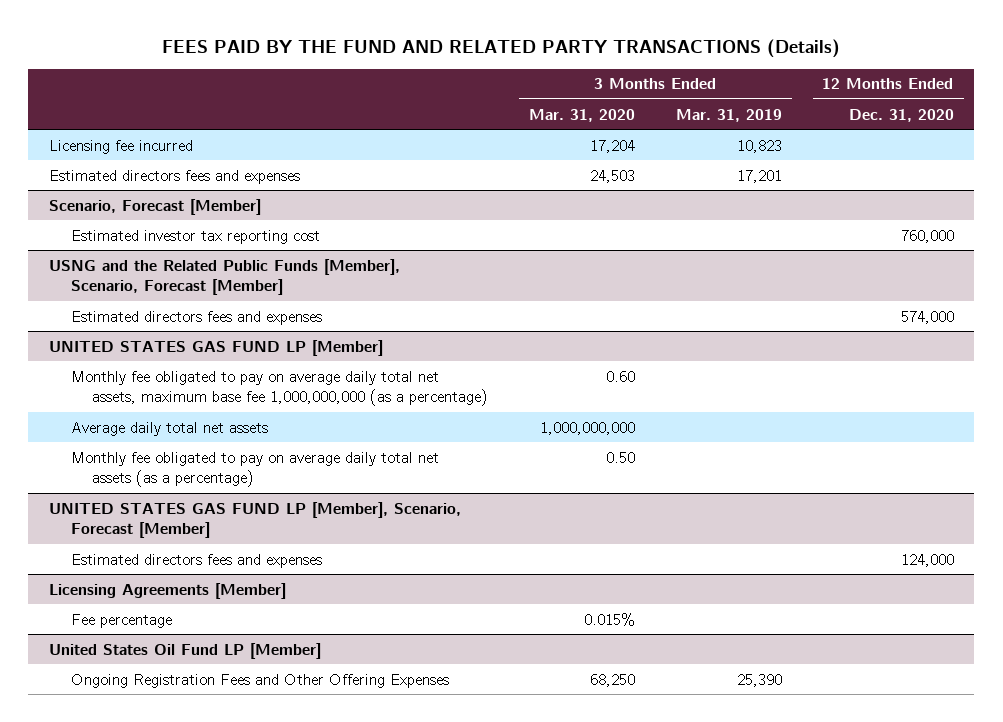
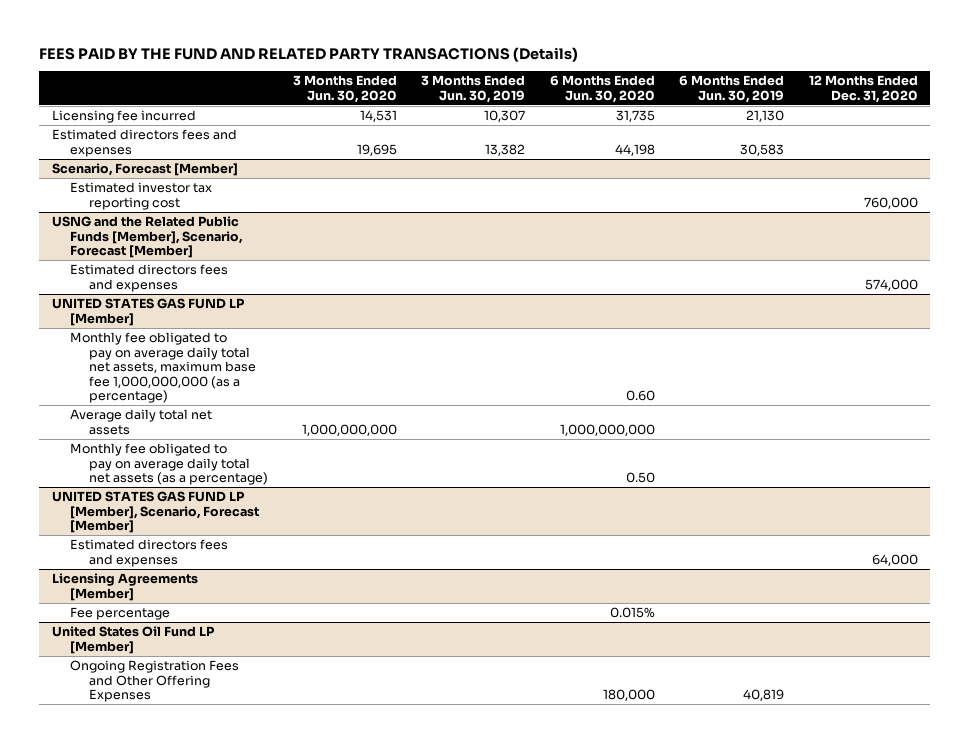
- | 3 Months Ended Mar. 31, 2020 | 3 Months Ended Mar. 31, 2019 | 12 Months Ended Dec. 31, 2020
+ | 3 Months Ended Jun. 30, 2020 | 3 Months Ended Jun. 30, 2019 | 6 Months Ended Jun. 30, 2020 | 6 Months Ended Jun. 30, 2019 | 12 Months Ended Dec. 31, 2020
@ UNITED STATES GAS FUND LP [Member], Scenario, Forecast [Member]
- Estimated directors fees and expenses | | | 124,000
+ Estimated directors fees and expenses | | | | | 64,000

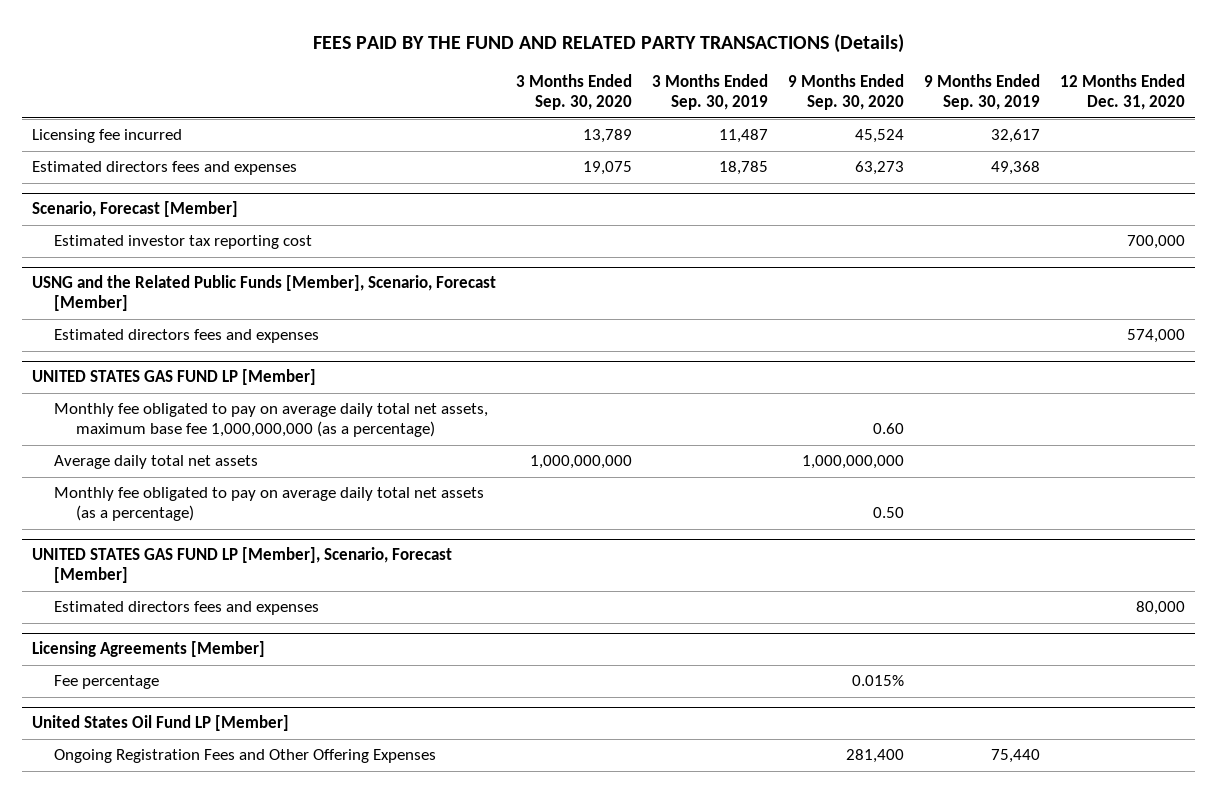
- | 3 Months Ended Jun. 30, 2020 | 3 Months Ended Jun. 30, 2019 | 6 Months Ended Jun. 30, 2020 | 6 Months Ended Jun. 30, 2019 | 12 Months Ended Dec. 31, 2020
+ | 3 Months Ended Sep. 30, 2020 | 3 Months Ended Sep. 30, 2019 | 9 Months Ended Sep. 30, 2020 | 9 Months Ended Sep. 30, 2019 | 12 Months Ended Dec. 31, 2020
@ Scenario, Forecast [Member]
- Estimated investor tax reporting cost | | | | | 760,000
+ Estimated investor tax reporting cost | | | | | 700,000
@ UNITED STATES GAS FUND LP [Member], Scenario, Forecast [Member]
- Estimated directors fees and expenses | | | | | 64,000
+ Estimated directors fees and expenses | | | | | 80,000

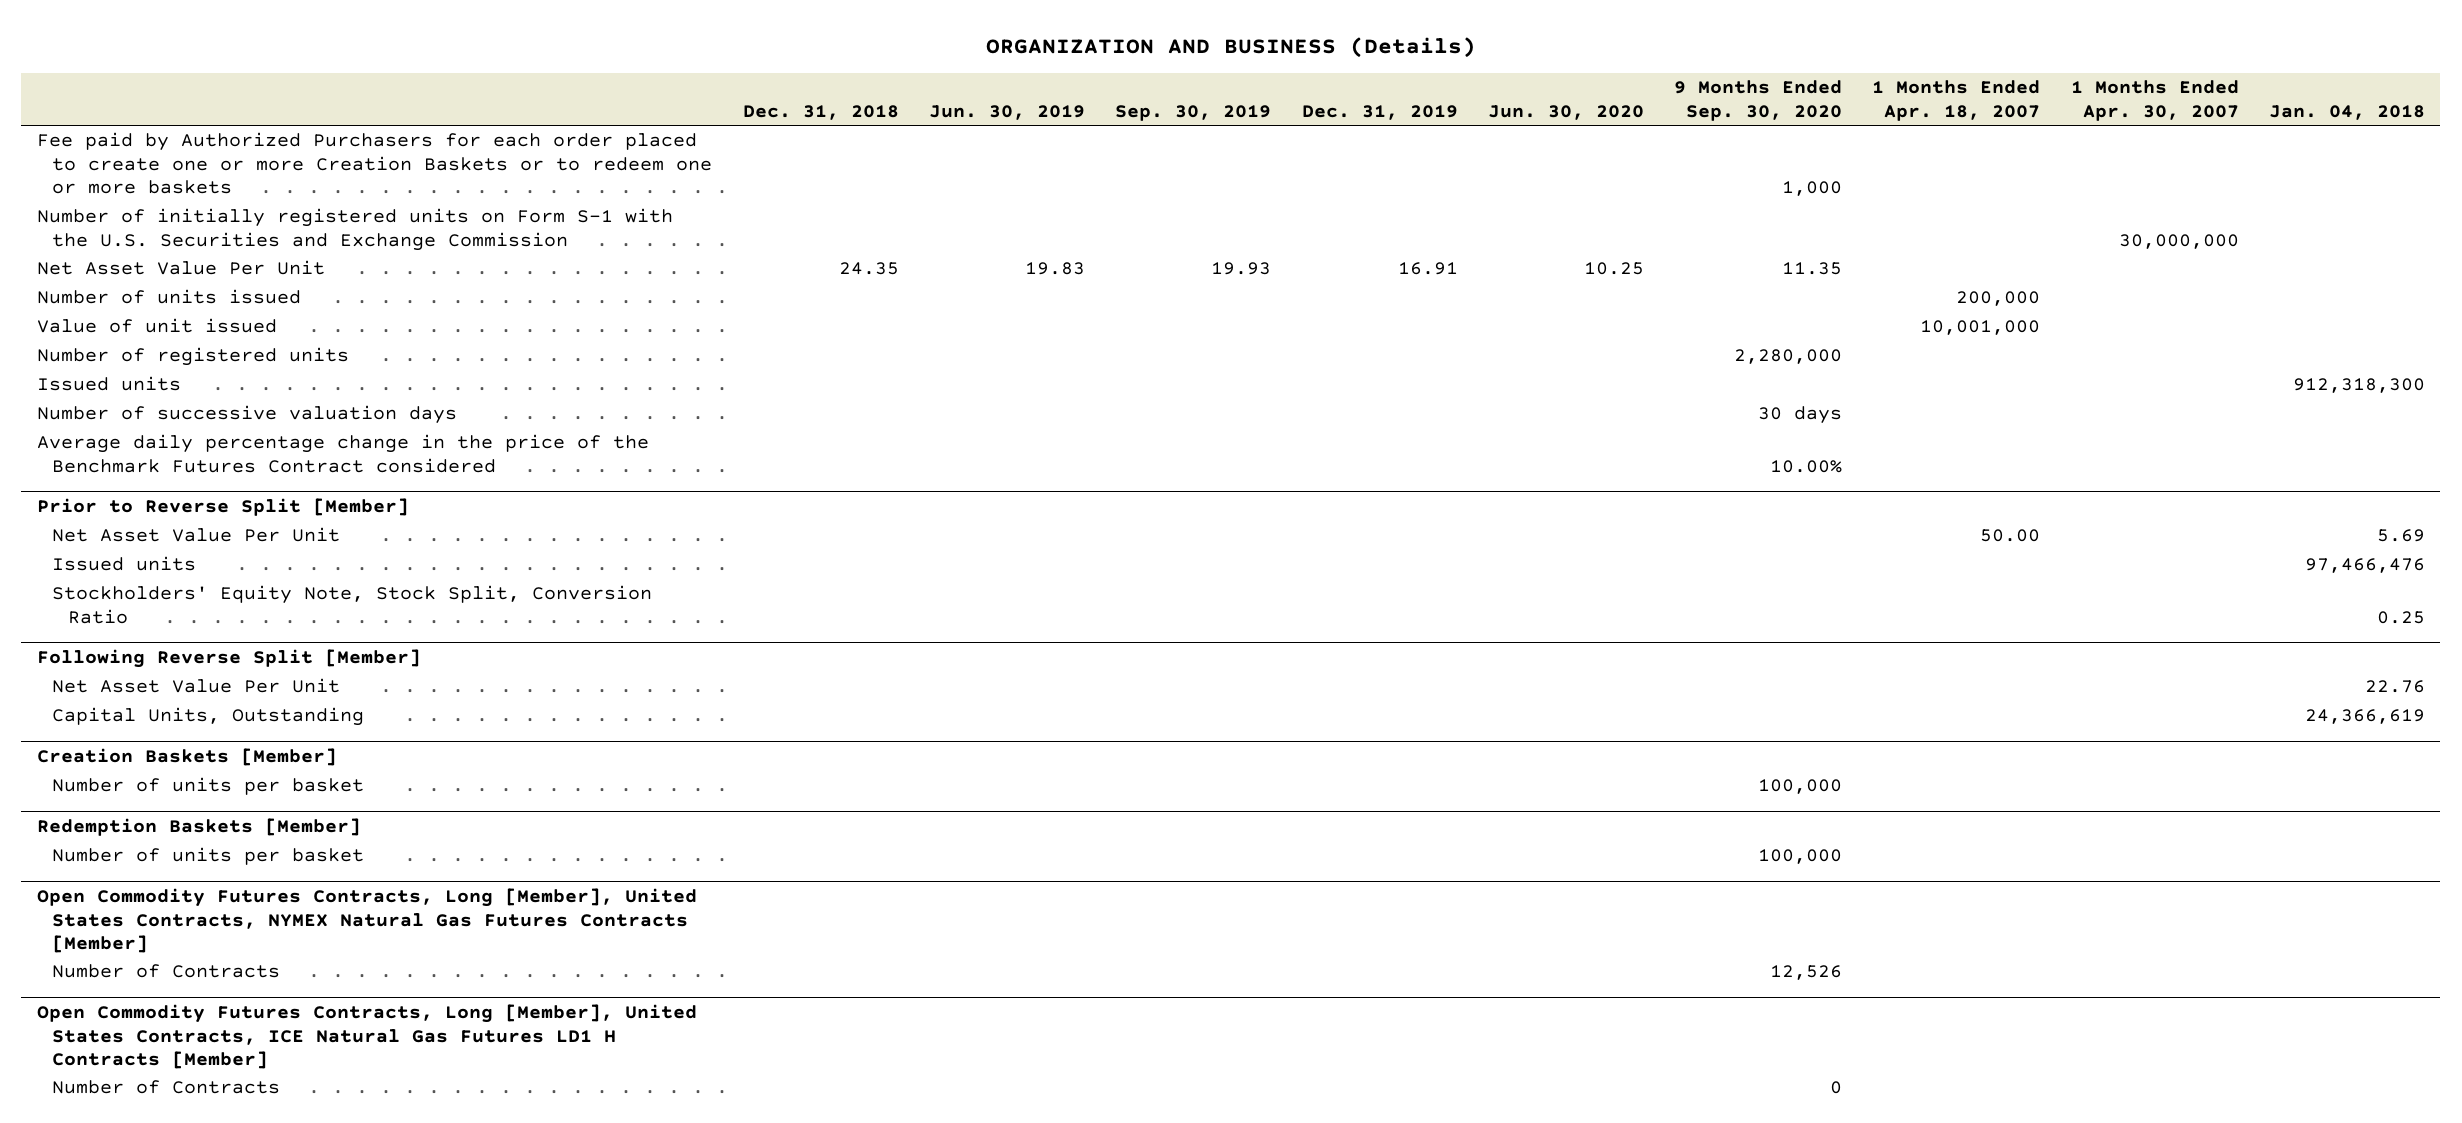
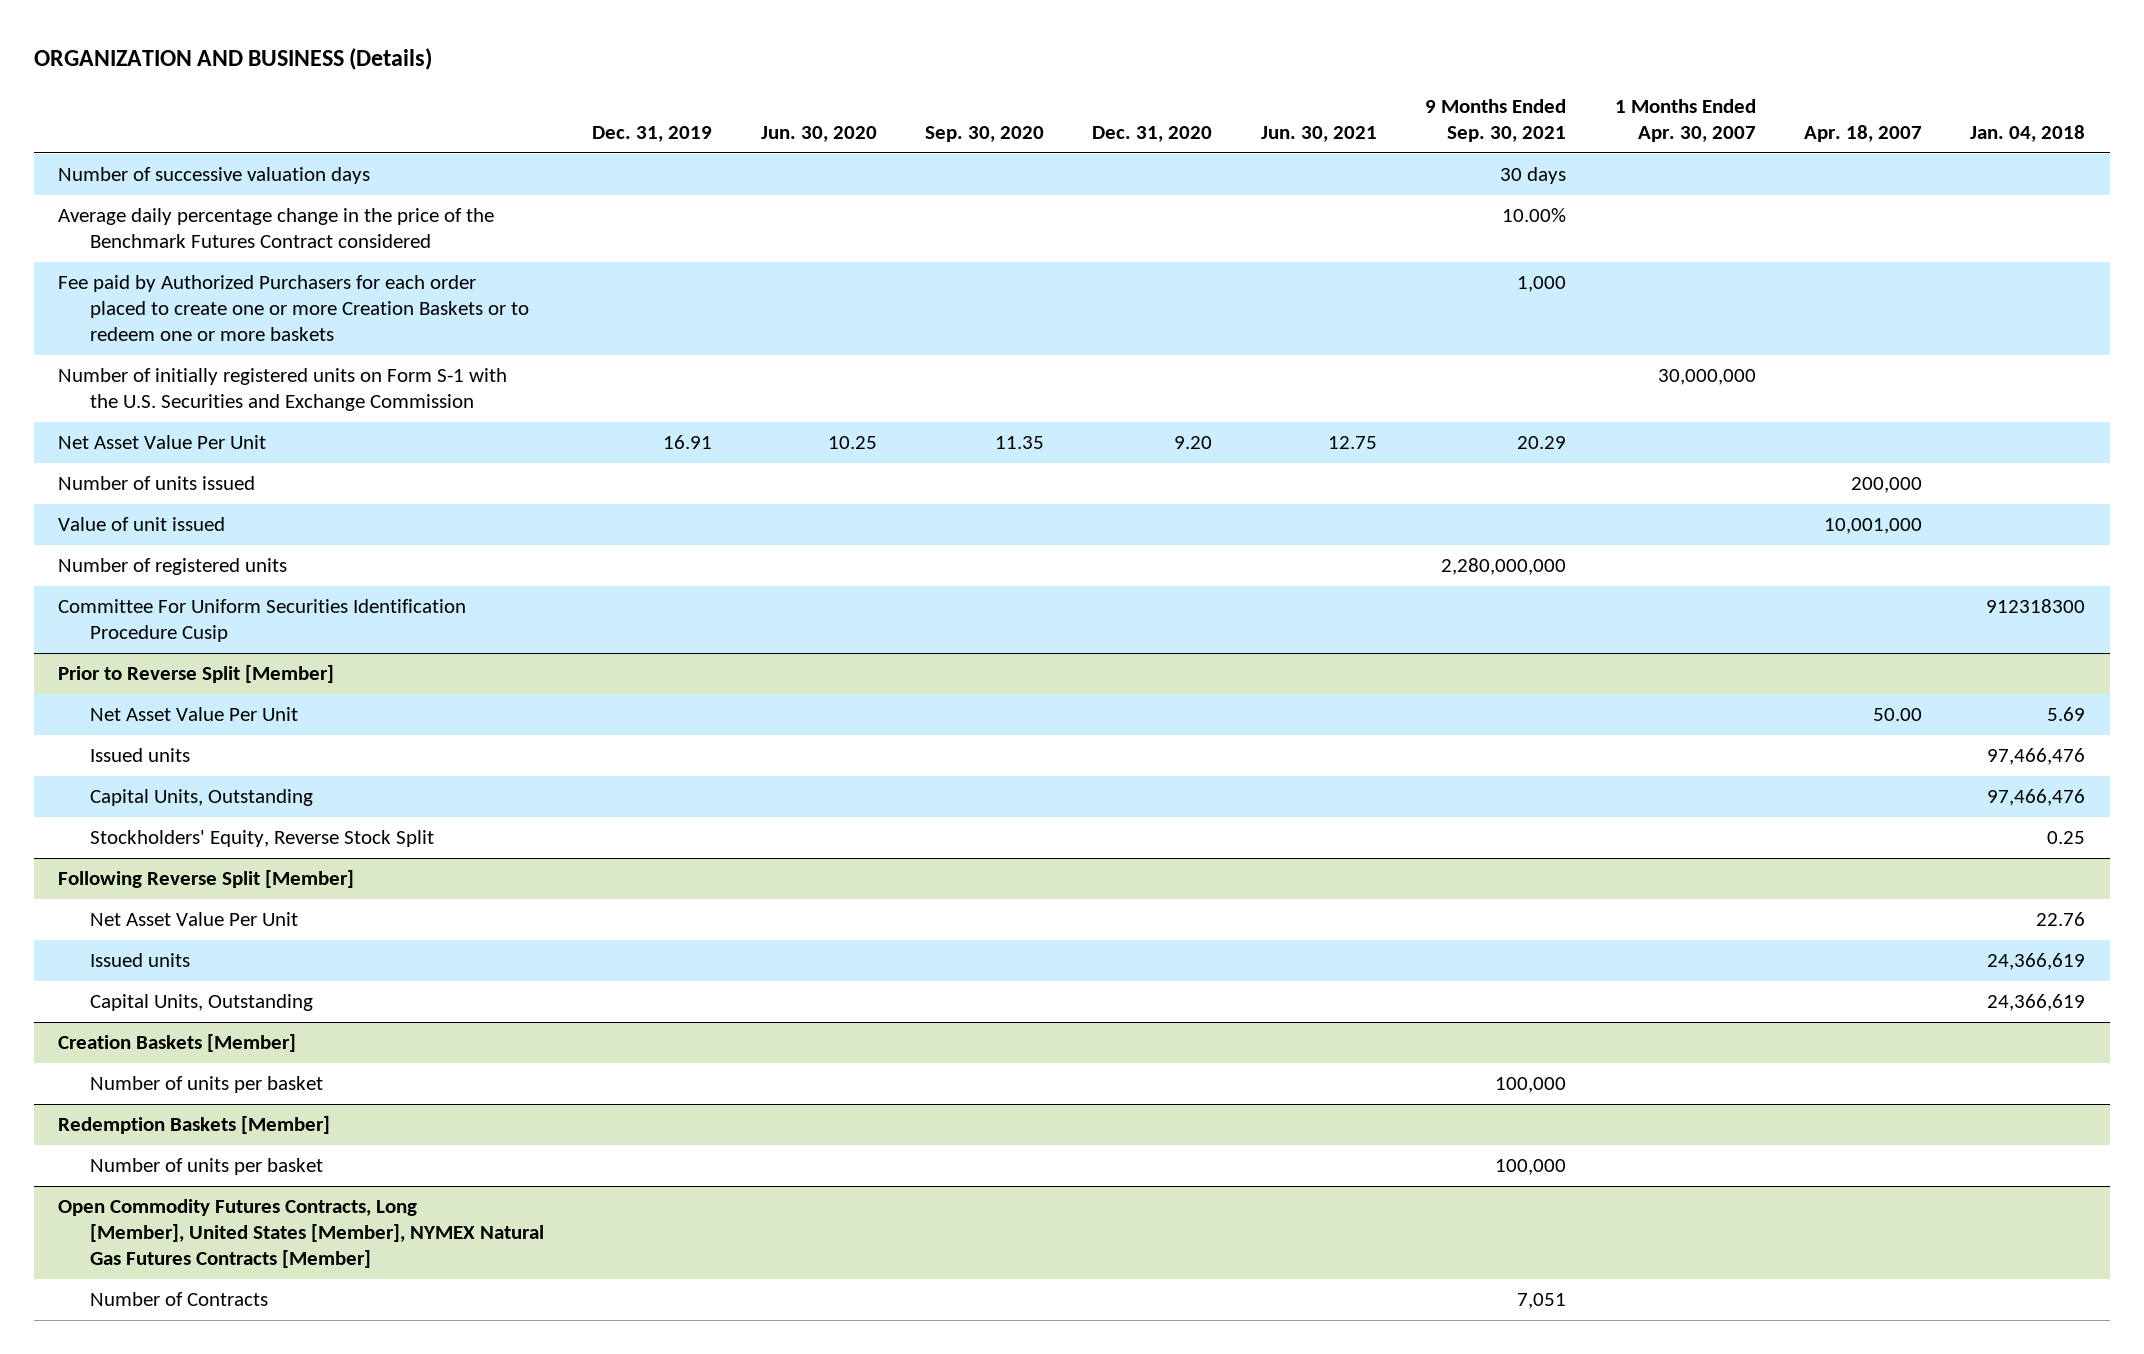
- | Dec. 31, 2018 | Jun. 30, 2019 | Sep. 30, 2019 | Dec. 31, 2019 | Jun. 30, 2020 | 9 Months Ended Sep. 30, 2020 | 1 Months Ended Apr. 18, 2007 | 1 Months Ended Apr. 30, 2007 | Jan. 04, 2018
+ | Dec. 31, 2019 | Jun. 30, 2020 | Sep. 30, 2020 | Dec. 31, 2020 | Jun. 30, 2021 | 9 Months Ended Sep. 30, 2021 | 1 Months Ended Apr. 30, 2007 | Apr. 18, 2007 | Jan. 04, 2018
moved up: Number of successive valuation days | | | | | | 30 days | | |
moved up: Average daily percentage change in the price of the Benchmark Futures Contract considered | | | | | | 10.00% | | |
- Issued units | | | | | | | | | 912,318,300
+ Committee For Uniform Securities Identification Procedure Cusip | | | | | | | | | 912318300
@ Prior to Reverse Split [Member]
- Stockholders' Equity Note, Stock Split, Conversion Ratio | | | | | | | | | 0.25
+ Capital Units, Outstanding | | | | | | | | | 97,466,476
+ Stockholders' Equity, Reverse Stock Split | | | | | | | | | 0.25
@ Following Reverse Split [Member]
+ Issued units | | | | | | | | | 24,366,619
- Open Commodity Futures Contracts, Long [Member], United States Contracts, NYMEX Natural Gas Futures Contracts [Member]
+ Open Commodity Futures Contracts, Long [Member], United States [Member], NYMEX Natural Gas Futures Contracts [Member]
- Open Commodity Futures Contracts, Long [Member], United States Contracts, ICE Natural Gas Futures LD1 H Contracts [Member]
- Number of Contracts | | | | | | 0 | | |

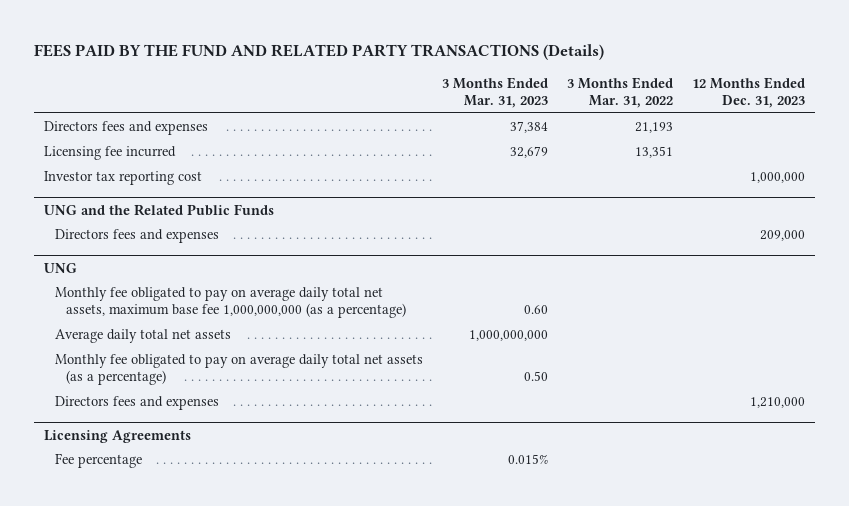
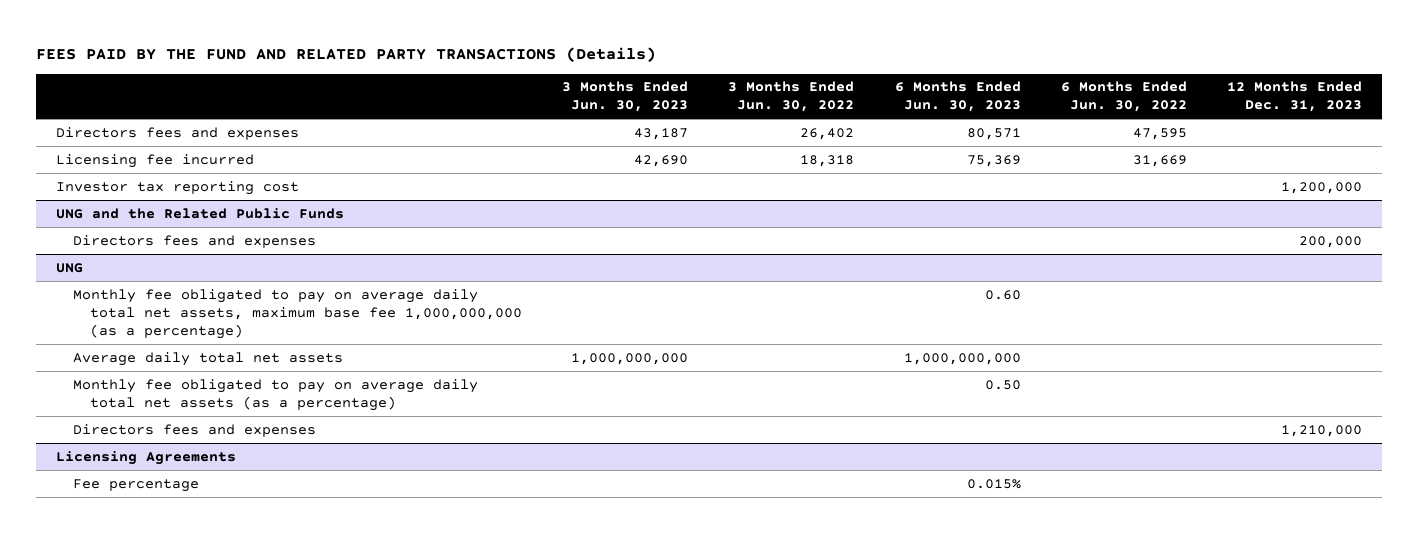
- | 3 Months Ended Mar. 31, 2023 | 3 Months Ended Mar. 31, 2022 | 12 Months Ended Dec. 31, 2023
+ | 3 Months Ended Jun. 30, 2023 | 3 Months Ended Jun. 30, 2022 | 6 Months Ended Jun. 30, 2023 | 6 Months Ended Jun. 30, 2022 | 12 Months Ended Dec. 31, 2023
- Investor tax reporting cost | | | 1,000,000
+ Investor tax reporting cost | | | | | 1,200,000
@ UNG and the Related Public Funds
- Directors fees and expenses | | | 209,000
+ Directors fees and expenses | | | | | 200,000

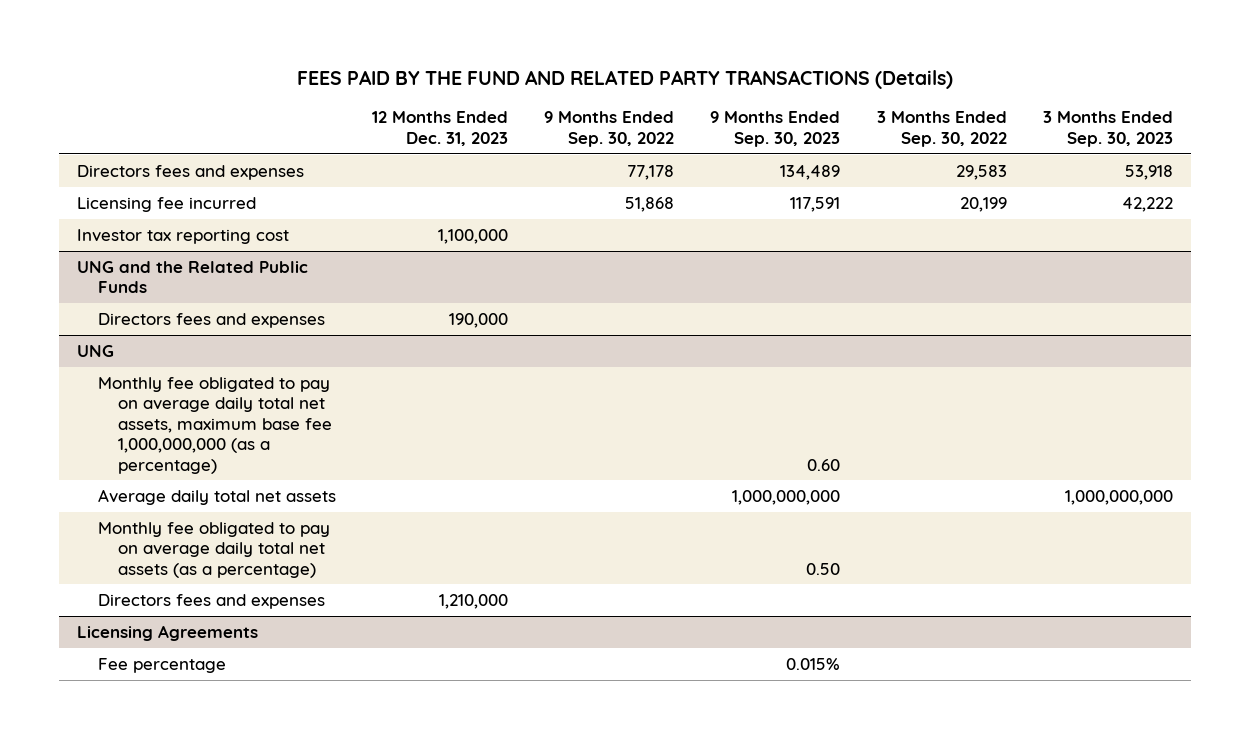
- | 3 Months Ended Jun. 30, 2023 | 3 Months Ended Jun. 30, 2022 | 6 Months Ended Jun. 30, 2023 | 6 Months Ended Jun. 30, 2022 | 12 Months Ended Dec. 31, 2023
+ | 12 Months Ended Dec. 31, 2023 | 9 Months Ended Sep. 30, 2022 | 9 Months Ended Sep. 30, 2023 | 3 Months Ended Sep. 30, 2022 | 3 Months Ended Sep. 30, 2023
- Investor tax reporting cost | | | | | 1,200,000
+ Investor tax reporting cost | 1,100,000 | | | |
@ UNG and the Related Public Funds
- Directors fees and expenses | | | | | 200,000
+ Directors fees and expenses | 190,000 | | | |

